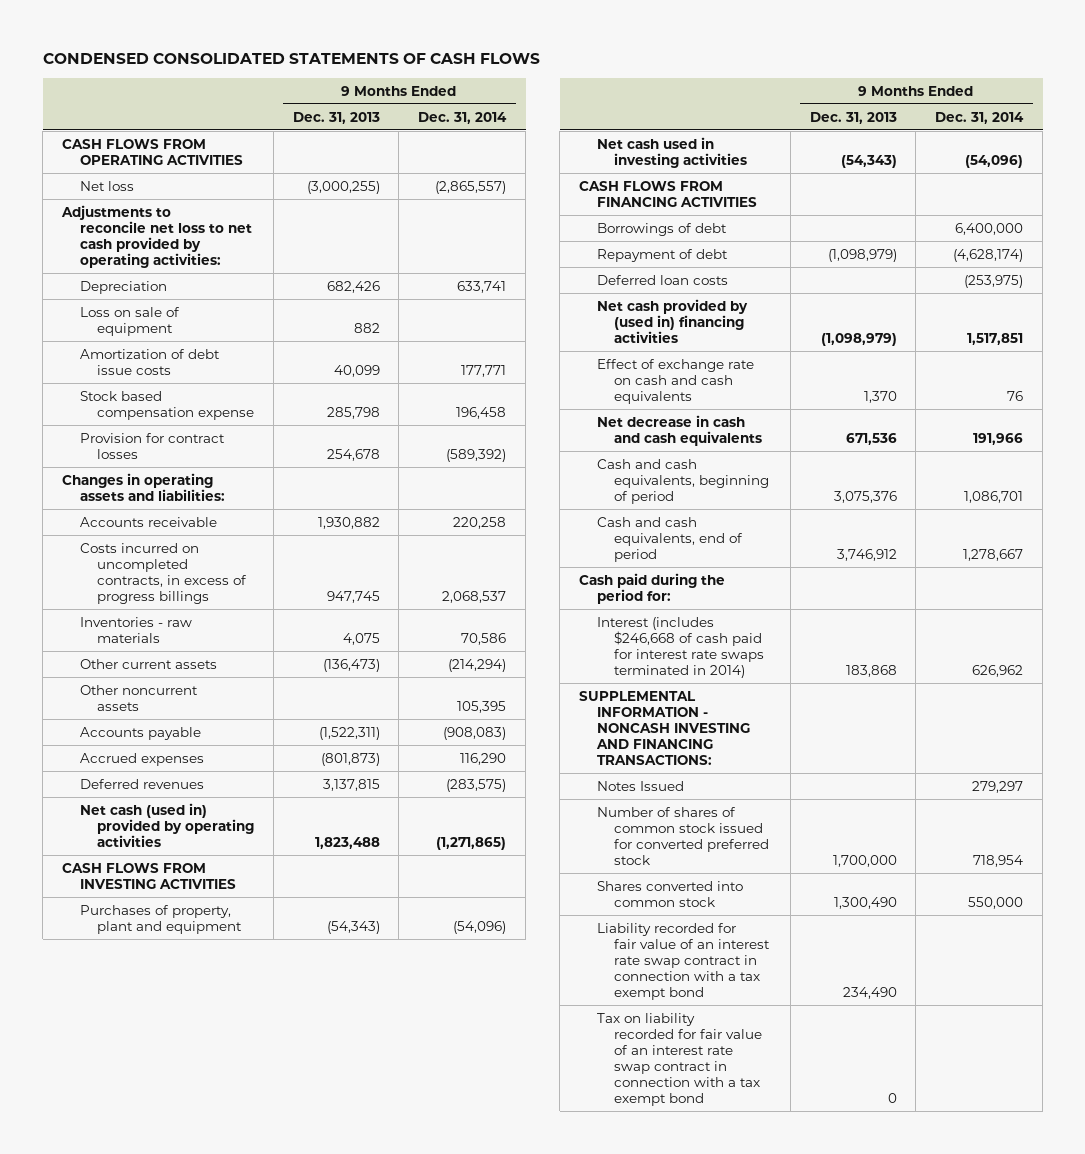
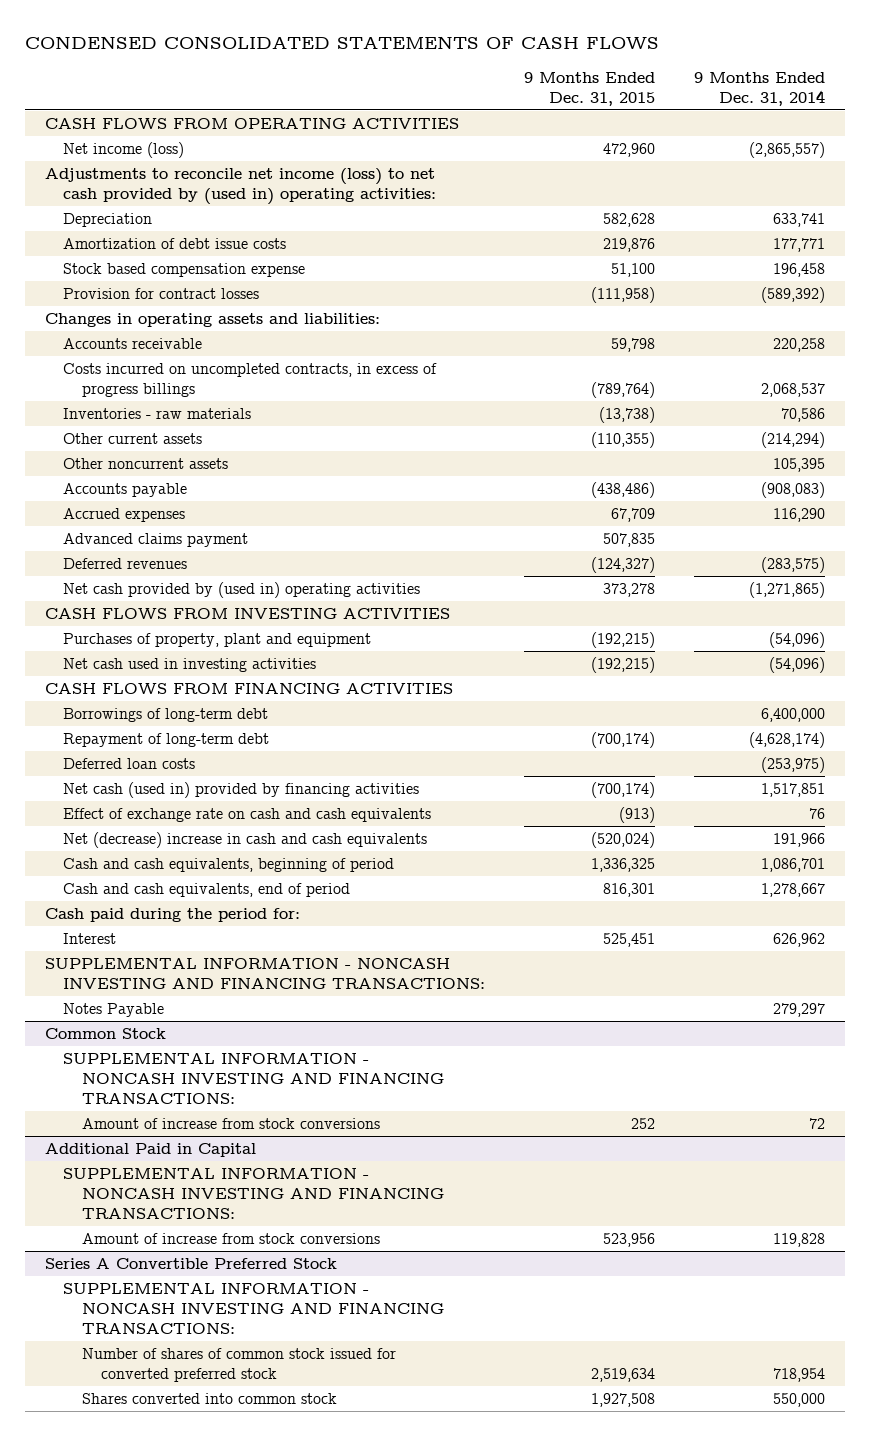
- | 9 Months Ended Dec. 31, 2013 | 9 Months Ended Dec. 31, 2014
+ | 9 Months Ended Dec. 31, 2015 | 9 Months Ended Dec. 31, 2014
- Net loss | (3,000,255) | (2,865,557)
- Adjustments to reconcile net loss to net cash provided by operating activities:
+ Net income (loss) | 472,960 | (2,865,557)
+ Adjustments to reconcile net income (loss) to net cash provided by (used in) operating activities:
- Loss on sale of equipment | 882 |
+ Advanced claims payment | 507,835 |
- Net cash (used in) provided by operating activities | 1,823,488 | (1,271,865)
+ Net cash provided by (used in) operating activities | 373,278 | (1,271,865)
- Borrowings of debt | | 6,400,000
- Repayment of debt | (1,098,979) | (4,628,174)
+ Borrowings of long-term debt | | 6,400,000
+ Repayment of long-term debt | (700,174) | (4,628,174)
- Net cash provided by (used in) financing activities | (1,098,979) | 1,517,851
+ Net cash (used in) provided by financing activities | (700,174) | 1,517,851
- Net decrease in cash and cash equivalents | 671,536 | 191,966
+ Net (decrease) increase in cash and cash equivalents | (520,024) | 191,966
- Interest (includes $246,668 of cash paid for interest rate swaps terminated in 2014) | 183,868 | 626,962
+ Interest | 525,451 | 626,962
- Notes Issued | | 279,297
+ Notes Payable | | 279,297
+ Common Stock
+ SUPPLEMENTAL INFORMATION - NONCASH INVESTING AND FINANCING TRANSACTIONS:
+ Amount of increase from stock conversions | 252 | 72
+ Additional Paid in Capital
+ SUPPLEMENTAL INFORMATION - NONCASH INVESTING AND FINANCING TRANSACTIONS:
+ Amount of increase from stock conversions | 523,956 | 119,828
+ Series A Convertible Preferred Stock
+ SUPPLEMENTAL INFORMATION - NONCASH INVESTING AND FINANCING TRANSACTIONS:
- Liability recorded for fair value of an interest rate swap contract in connection with a tax exempt bond | 234,490 |
- Tax on liability recorded for fair value of an interest rate swap contract in connection with a tax exempt bond | 0 |

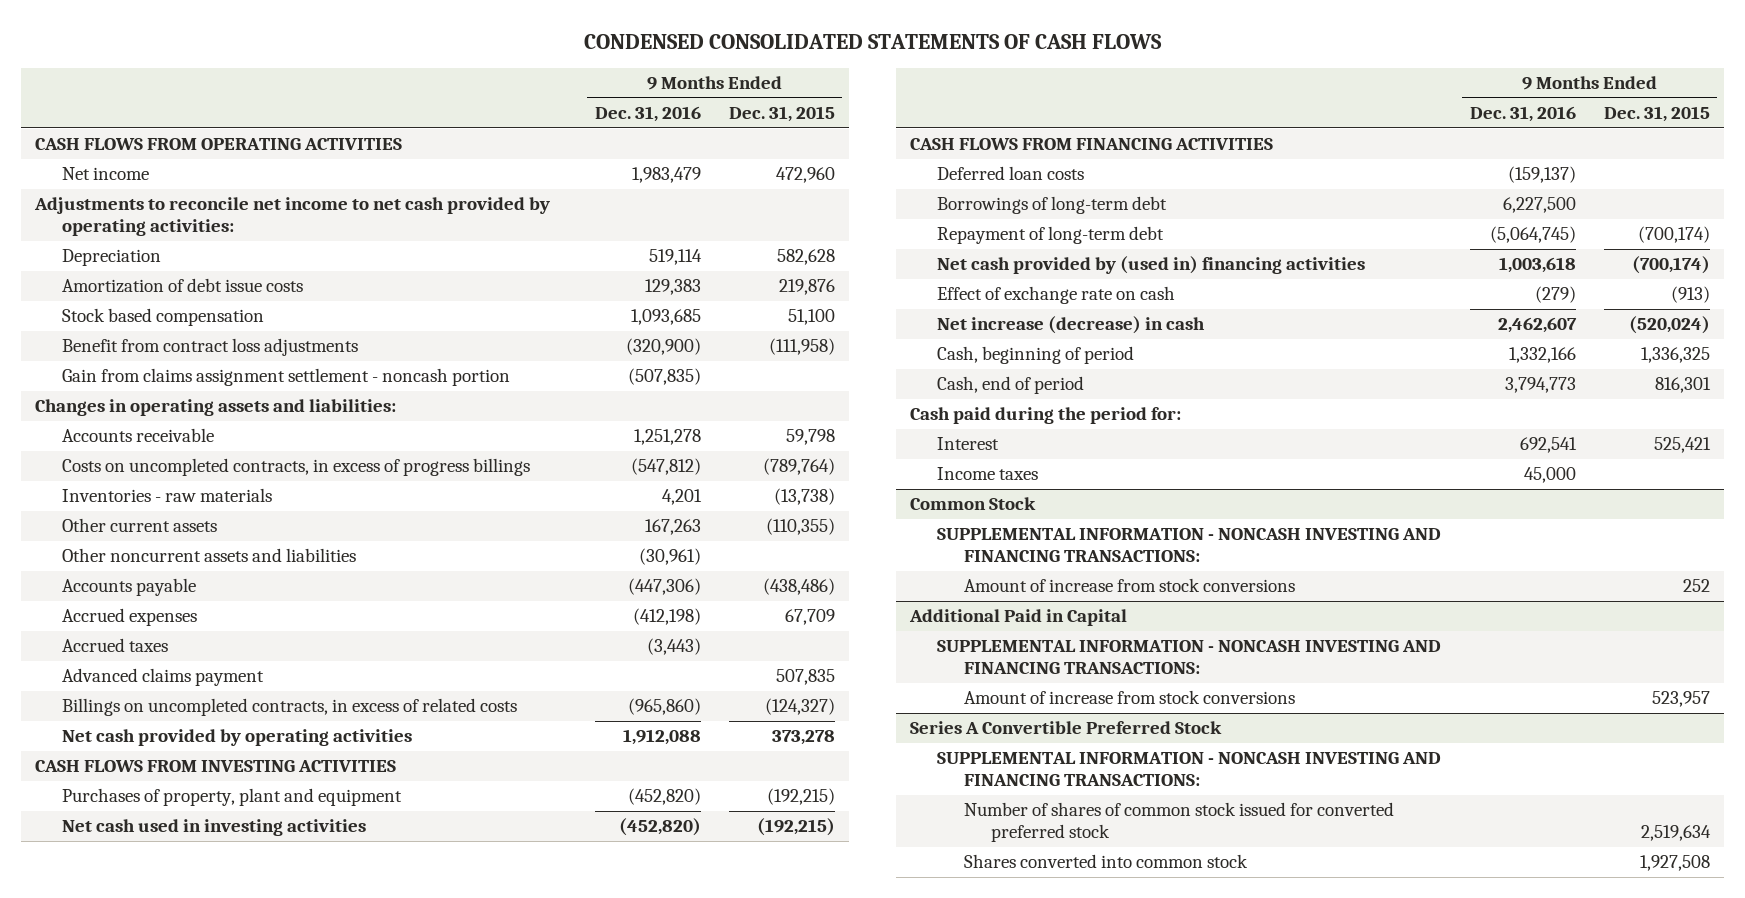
- | 9 Months Ended Dec. 31, 2015 | 9 Months Ended Dec. 31, 2014
+ | 9 Months Ended Dec. 31, 2016 | 9 Months Ended Dec. 31, 2015
- Net income (loss) | 472,960 | (2,865,557)
- Adjustments to reconcile net income (loss) to net cash provided by (used in) operating activities:
+ Net income | 1,983,479 | 472,960
+ Adjustments to reconcile net income to net cash provided by operating activities:
- Stock based compensation expense | 51,100 | 196,458
- Provision for contract losses | (111,958) | (589,392)
+ Stock based compensation | 1,093,685 | 51,100
+ Benefit from contract loss adjustments | (320,900) | (111,958)
+ Gain from claims assignment settlement - noncash portion | (507,835) |
- Costs incurred on uncompleted contracts, in excess of progress billings | (789,764) | 2,068,537
+ Costs on uncompleted contracts, in excess of progress billings | (547,812) | (789,764)
- Other noncurrent assets | | 105,395
+ Other noncurrent assets and liabilities | (30,961) |
+ Accrued taxes | (3,443) |
- Deferred revenues | (124,327) | (283,575)
- Net cash provided by (used in) operating activities | 373,278 | (1,271,865)
+ Billings on uncompleted contracts, in excess of related costs | (965,860) | (124,327)
+ Net cash provided by operating activities | 1,912,088 | 373,278
moved up: Deferred loan costs | (159,137) |
- Net cash (used in) provided by financing activities | (700,174) | 1,517,851
- Effect of exchange rate on cash and cash equivalents | (913) | 76
- Net (decrease) increase in cash and cash equivalents | (520,024) | 191,966
- Cash and cash equivalents, beginning of period | 1,336,325 | 1,086,701
- Cash and cash equivalents, end of period | 816,301 | 1,278,667
+ Net cash provided by (used in) financing activities | 1,003,618 | (700,174)
+ Effect of exchange rate on cash | (279) | (913)
+ Net increase (decrease) in cash | 2,462,607 | (520,024)
+ Cash, beginning of period | 1,332,166 | 1,336,325
+ Cash, end of period | 3,794,773 | 816,301
- Interest | 525,451 | 626,962
- SUPPLEMENTAL INFORMATION - NONCASH INVESTING AND FINANCING TRANSACTIONS:
- Notes Payable | | 279,297
+ Interest | 692,541 | 525,421
+ Income taxes | 45,000 |
@ Additional Paid in Capital
- Amount of increase from stock conversions | 523,956 | 119,828
+ Amount of increase from stock conversions | | 523,957

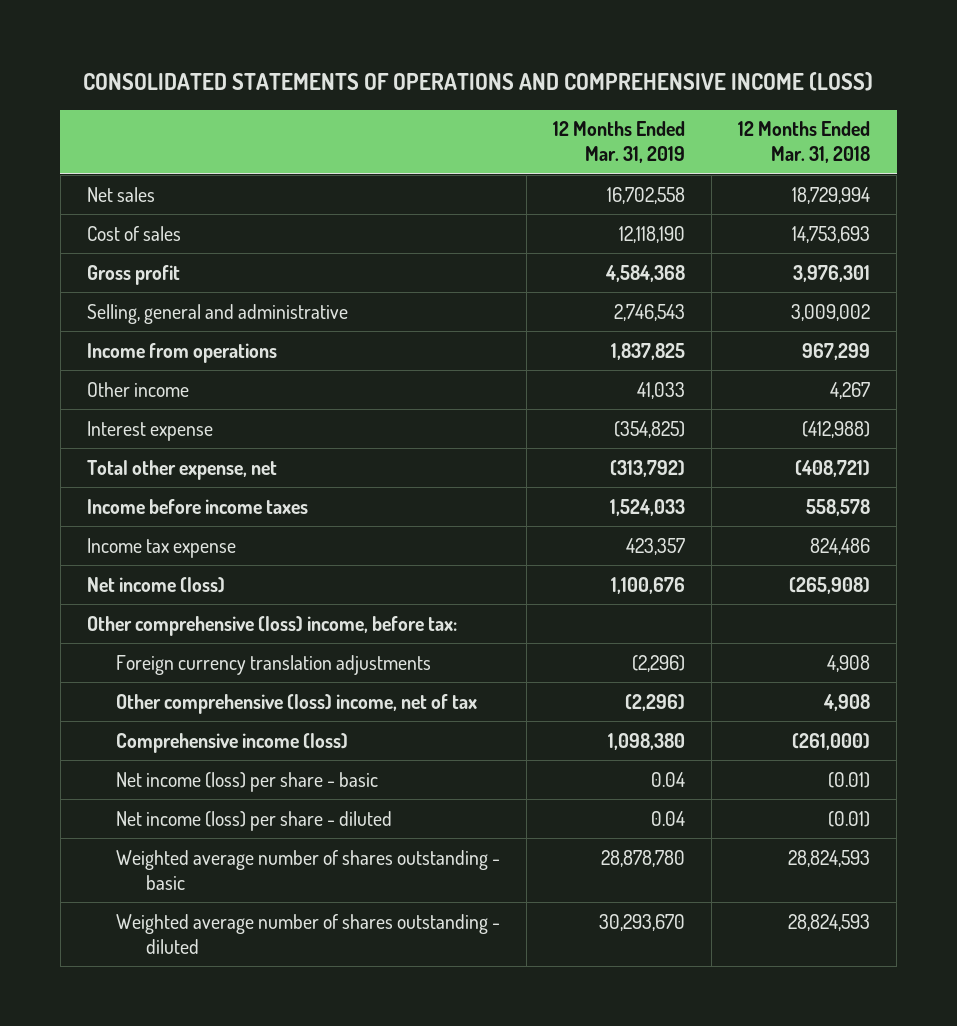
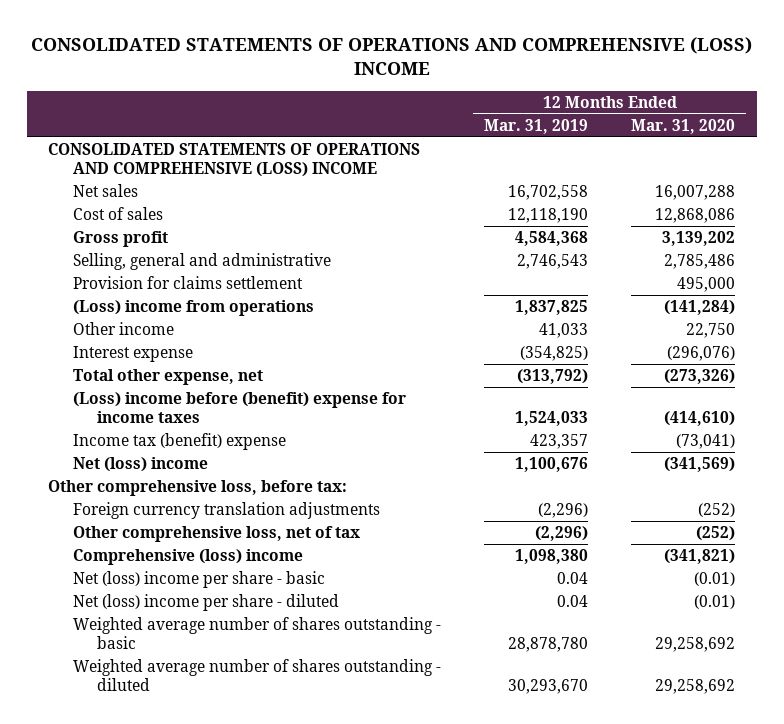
- CONSOLIDATED STATEMENTS OF OPERATIONS AND COMPREHENSIVE INCOME (LOSS)
+ CONSOLIDATED STATEMENTS OF OPERATIONS AND COMPREHENSIVE (LOSS) INCOME
- | 12 Months Ended Mar. 31, 2019 | 12 Months Ended Mar. 31, 2018
+ | 12 Months Ended Mar. 31, 2019 | 12 Months Ended Mar. 31, 2020
+ CONSOLIDATED STATEMENTS OF OPERATIONS AND COMPREHENSIVE (LOSS) INCOME
- Income from operations | 1,837,825 | 967,299
+ Provision for claims settlement | | 495,000
+ (Loss) income from operations | 1,837,825 | (141,284)
- Income before income taxes | 1,524,033 | 558,578
- Income tax expense | 423,357 | 824,486
- Net income (loss) | 1,100,676 | (265,908)
- Other comprehensive (loss) income, before tax:
+ (Loss) income before (benefit) expense for income taxes | 1,524,033 | (414,610)
+ Income tax (benefit) expense | 423,357 | (73,041)
+ Net (loss) income | 1,100,676 | (341,569)
+ Other comprehensive loss, before tax:
- Other comprehensive (loss) income, net of tax | (2,296) | 4,908
- Comprehensive income (loss) | 1,098,380 | (261,000)
- Net income (loss) per share - basic | 0.04 | (0.01)
- Net income (loss) per share - diluted | 0.04 | (0.01)
+ Other comprehensive loss, net of tax | (2,296) | (252)
+ Comprehensive (loss) income | 1,098,380 | (341,821)
+ Net (loss) income per share - basic | 0.04 | (0.01)
+ Net (loss) income per share - diluted | 0.04 | (0.01)

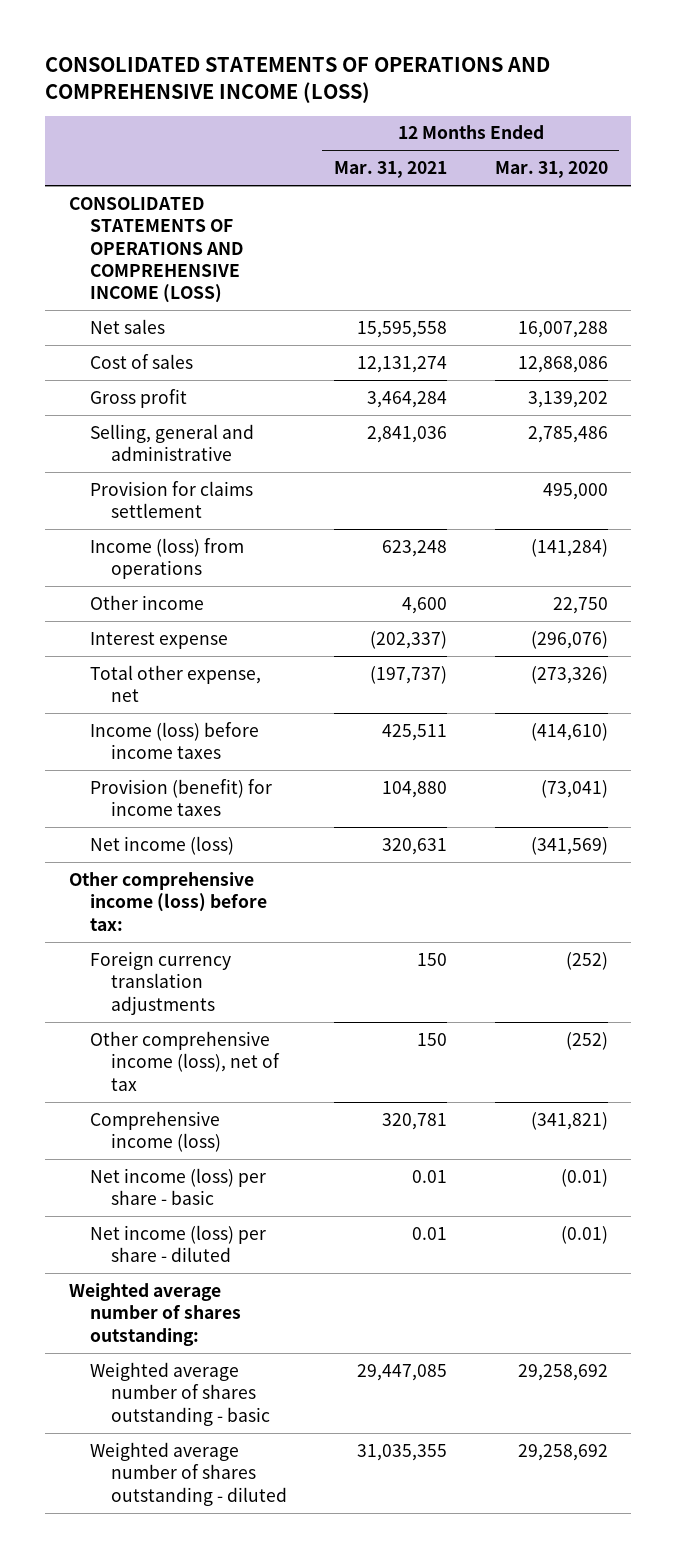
- CONSOLIDATED STATEMENTS OF OPERATIONS AND COMPREHENSIVE (LOSS) INCOME
+ CONSOLIDATED STATEMENTS OF OPERATIONS AND COMPREHENSIVE INCOME (LOSS)
- | 12 Months Ended Mar. 31, 2019 | 12 Months Ended Mar. 31, 2020
+ | 12 Months Ended Mar. 31, 2021 | 12 Months Ended Mar. 31, 2020
- CONSOLIDATED STATEMENTS OF OPERATIONS AND COMPREHENSIVE (LOSS) INCOME
+ CONSOLIDATED STATEMENTS OF OPERATIONS AND COMPREHENSIVE INCOME (LOSS)
- (Loss) income from operations | 1,837,825 | (141,284)
+ Income (loss) from operations | 623,248 | (141,284)
- (Loss) income before (benefit) expense for income taxes | 1,524,033 | (414,610)
- Income tax (benefit) expense | 423,357 | (73,041)
- Net (loss) income | 1,100,676 | (341,569)
- Other comprehensive loss, before tax:
+ Income (loss) before income taxes | 425,511 | (414,610)
+ Provision (benefit) for income taxes | 104,880 | (73,041)
+ Net income (loss) | 320,631 | (341,569)
+ Other comprehensive income (loss) before tax:
- Other comprehensive loss, net of tax | (2,296) | (252)
- Comprehensive (loss) income | 1,098,380 | (341,821)
- Net (loss) income per share - basic | 0.04 | (0.01)
- Net (loss) income per share - diluted | 0.04 | (0.01)
+ Other comprehensive income (loss), net of tax | 150 | (252)
+ Comprehensive income (loss) | 320,781 | (341,821)
+ Net income (loss) per share - basic | 0.01 | (0.01)
+ Net income (loss) per share - diluted | 0.01 | (0.01)
+ Weighted average number of shares outstanding:

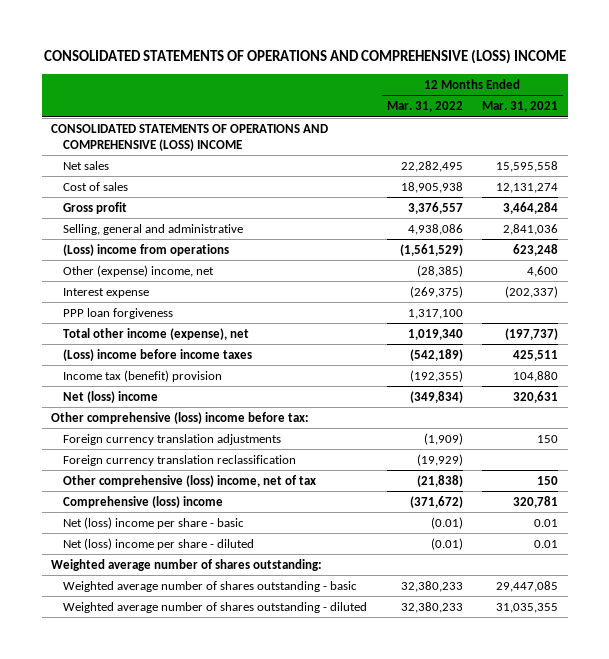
- CONSOLIDATED STATEMENTS OF OPERATIONS AND COMPREHENSIVE INCOME (LOSS)
+ CONSOLIDATED STATEMENTS OF OPERATIONS AND COMPREHENSIVE (LOSS) INCOME
- | 12 Months Ended Mar. 31, 2021 | 12 Months Ended Mar. 31, 2020
+ | 12 Months Ended Mar. 31, 2022 | 12 Months Ended Mar. 31, 2021
- CONSOLIDATED STATEMENTS OF OPERATIONS AND COMPREHENSIVE INCOME (LOSS)
+ CONSOLIDATED STATEMENTS OF OPERATIONS AND COMPREHENSIVE (LOSS) INCOME
- Provision for claims settlement | | 495,000
- Income (loss) from operations | 623,248 | (141,284)
- Other income | 4,600 | 22,750
+ (Loss) income from operations | (1,561,529) | 623,248
+ Other (expense) income, net | (28,385) | 4,600
- Total other expense, net | (197,737) | (273,326)
- Income (loss) before income taxes | 425,511 | (414,610)
- Provision (benefit) for income taxes | 104,880 | (73,041)
- Net income (loss) | 320,631 | (341,569)
- Other comprehensive income (loss) before tax:
+ PPP loan forgiveness | 1,317,100 |
+ Total other income (expense), net | 1,019,340 | (197,737)
+ (Loss) income before income taxes | (542,189) | 425,511
+ Income tax (benefit) provision | (192,355) | 104,880
+ Net (loss) income | (349,834) | 320,631
+ Other comprehensive (loss) income before tax:
- Other comprehensive income (loss), net of tax | 150 | (252)
- Comprehensive income (loss) | 320,781 | (341,821)
- Net income (loss) per share - basic | 0.01 | (0.01)
- Net income (loss) per share - diluted | 0.01 | (0.01)
+ Foreign currency translation reclassification | (19,929) |
+ Other comprehensive (loss) income, net of tax | (21,838) | 150
+ Comprehensive (loss) income | (371,672) | 320,781
+ Net (loss) income per share - basic | (0.01) | 0.01
+ Net (loss) income per share - diluted | (0.01) | 0.01

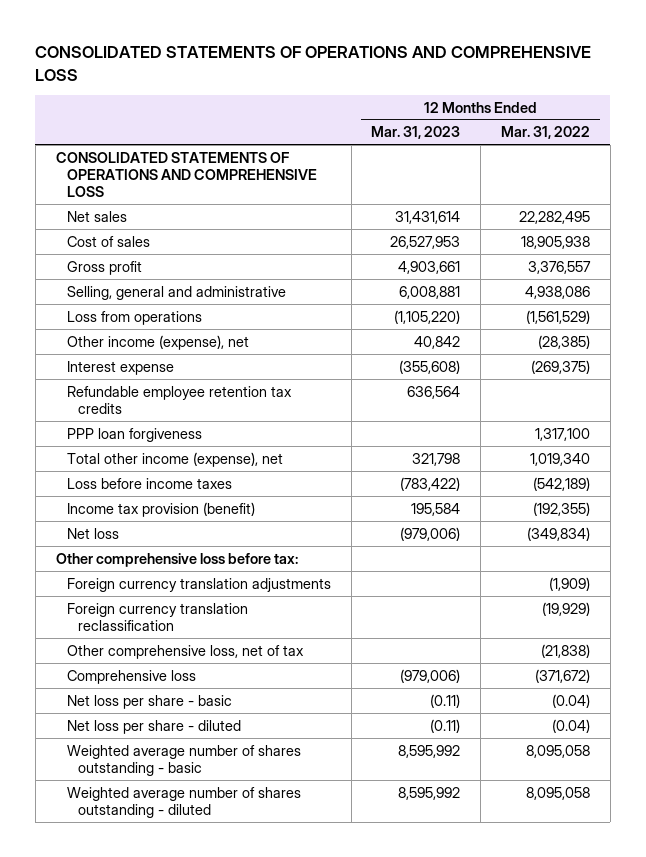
- CONSOLIDATED STATEMENTS OF OPERATIONS AND COMPREHENSIVE (LOSS) INCOME
+ CONSOLIDATED STATEMENTS OF OPERATIONS AND COMPREHENSIVE LOSS
- | 12 Months Ended Mar. 31, 2022 | 12 Months Ended Mar. 31, 2021
+ | 12 Months Ended Mar. 31, 2023 | 12 Months Ended Mar. 31, 2022
- CONSOLIDATED STATEMENTS OF OPERATIONS AND COMPREHENSIVE (LOSS) INCOME
+ CONSOLIDATED STATEMENTS OF OPERATIONS AND COMPREHENSIVE LOSS
- (Loss) income from operations | (1,561,529) | 623,248
- Other (expense) income, net | (28,385) | 4,600
+ Loss from operations | (1,105,220) | (1,561,529)
+ Other income (expense), net | 40,842 | (28,385)
+ Refundable employee retention tax credits | 636,564 |
- (Loss) income before income taxes | (542,189) | 425,511
- Income tax (benefit) provision | (192,355) | 104,880
- Net (loss) income | (349,834) | 320,631
- Other comprehensive (loss) income before tax:
+ Loss before income taxes | (783,422) | (542,189)
+ Income tax provision (benefit) | 195,584 | (192,355)
+ Net loss | (979,006) | (349,834)
+ Other comprehensive loss before tax:
- Other comprehensive (loss) income, net of tax | (21,838) | 150
- Comprehensive (loss) income | (371,672) | 320,781
- Net (loss) income per share - basic | (0.01) | 0.01
- Net (loss) income per share - diluted | (0.01) | 0.01
- Weighted average number of shares outstanding:
- Weighted average number of shares outstanding - basic | 32,380,233 | 29,447,085
- Weighted average number of shares outstanding - diluted | 32,380,233 | 31,035,355
+ Other comprehensive loss, net of tax | | (21,838)
+ Comprehensive loss | (979,006) | (371,672)
+ Net loss per share - basic | (0.11) | (0.04)
+ Net loss per share - diluted | (0.11) | (0.04)
+ Weighted average number of shares outstanding - basic | 8,595,992 | 8,095,058
+ Weighted average number of shares outstanding - diluted | 8,595,992 | 8,095,058

